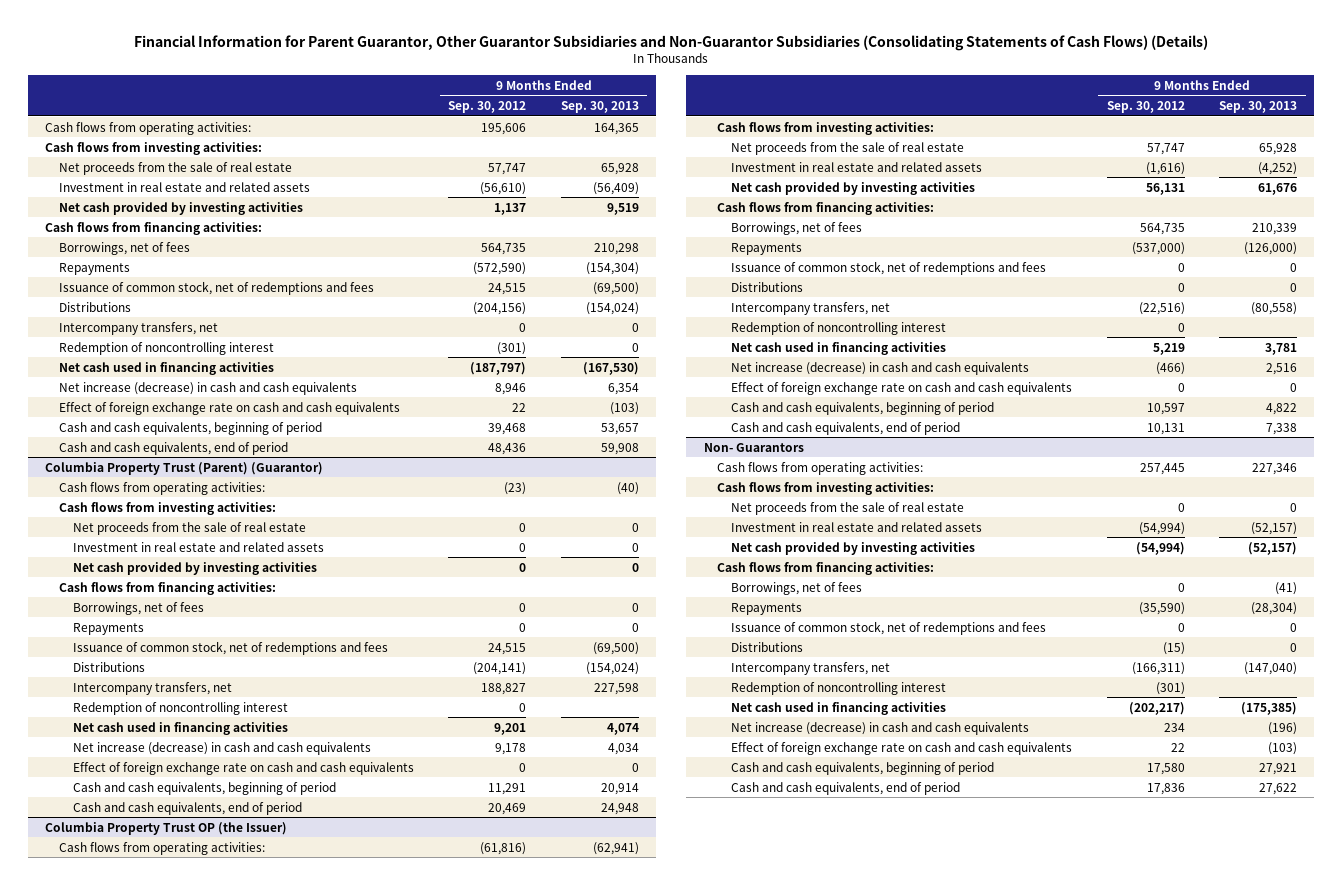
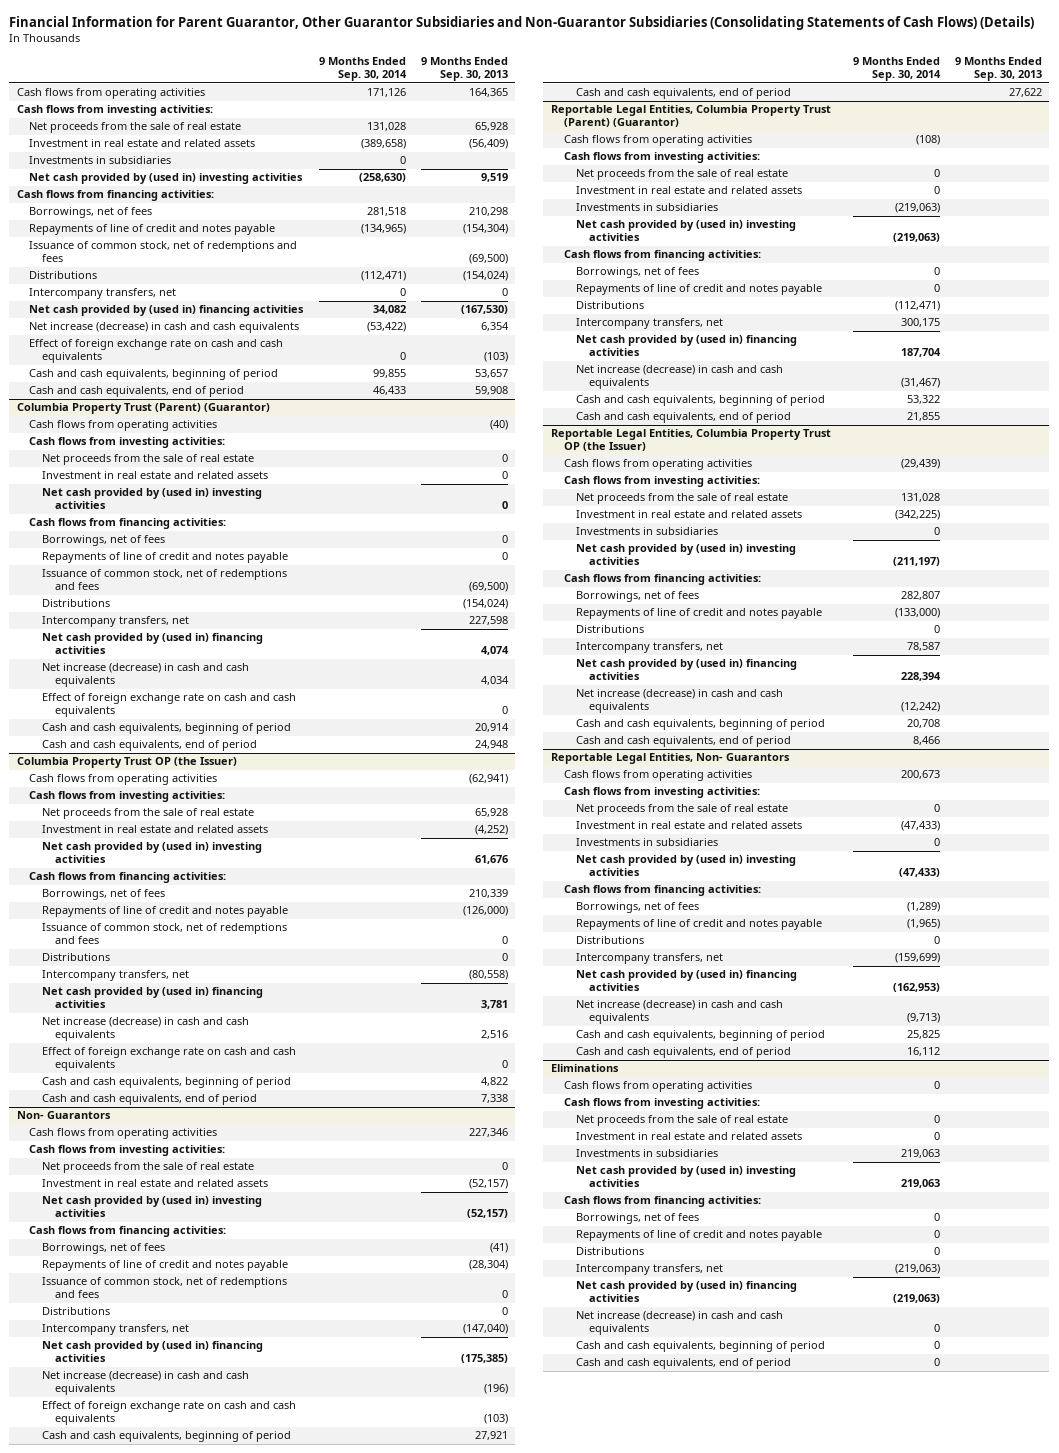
- | 9 Months Ended Sep. 30, 2012 | 9 Months Ended Sep. 30, 2013
+ | 9 Months Ended Sep. 30, 2014 | 9 Months Ended Sep. 30, 2013
- Cash flows from operating activities: | 195,606 | 164,365
+ Cash flows from operating activities | 171,126 | 164,365
- Net cash provided by investing activities | 1,137 | 9,519
+ Investments in subsidiaries | 0 |
+ Net cash provided by (used in) investing activities | (258,630) | 9,519
- Repayments | (572,590) | (154,304)
+ Repayments of line of credit and notes payable | (134,965) | (154,304)
- Redemption of noncontrolling interest | (301) | 0
- Net cash used in financing activities | (187,797) | (167,530)
+ Net cash provided by (used in) financing activities | 34,082 | (167,530)
@ Columbia Property Trust (Parent) (Guarantor)
- Cash flows from operating activities: | (23) | (40)
+ Cash flows from operating activities | | (40)
- Net cash provided by investing activities | 0 | 0
+ Net cash provided by (used in) investing activities | | 0
- Repayments | 0 | 0
+ Repayments of line of credit and notes payable | | 0
- Redemption of noncontrolling interest | 0 |
- Net cash used in financing activities | 9,201 | 4,074
+ Net cash provided by (used in) financing activities | | 4,074
@ Columbia Property Trust OP (the Issuer)
- Cash flows from operating activities: | (61,816) | (62,941)
+ Cash flows from operating activities | | (62,941)
- Net cash provided by investing activities | 56,131 | 61,676
+ Net cash provided by (used in) investing activities | | 61,676
- Repayments | (537,000) | (126,000)
+ Repayments of line of credit and notes payable | | (126,000)
- Redemption of noncontrolling interest | 0 |
- Net cash used in financing activities | 5,219 | 3,781
+ Net cash provided by (used in) financing activities | | 3,781
@ Non- Guarantors
- Cash flows from operating activities: | 257,445 | 227,346
+ Cash flows from operating activities | | 227,346
- Net cash provided by investing activities | (54,994) | (52,157)
+ Net cash provided by (used in) investing activities | | (52,157)
- Repayments | (35,590) | (28,304)
+ Repayments of line of credit and notes payable | | (28,304)
- Redemption of noncontrolling interest | (301) |
- Net cash used in financing activities | (202,217) | (175,385)
+ Net cash provided by (used in) financing activities | | (175,385)
+ Reportable Legal Entities, Columbia Property Trust (Parent) (Guarantor)
+ Cash flows from operating activities | (108) |
+ Cash flows from investing activities:
+ Net proceeds from the sale of real estate | 0 |
+ Investment in real estate and related assets | 0 |
+ Investments in subsidiaries | (219,063) |
+ Net cash provided by (used in) investing activities | (219,063) |
+ Cash flows from financing activities:
+ Borrowings, net of fees | 0 |
+ Repayments of line of credit and notes payable | 0 |
+ Distributions | (112,471) |
+ Intercompany transfers, net | 300,175 |
+ Net cash provided by (used in) financing activities | 187,704 |
+ Net increase (decrease) in cash and cash equivalents | (31,467) |
+ Cash and cash equivalents, beginning of period | 53,322 |
+ Cash and cash equivalents, end of period | 21,855 |
+ Reportable Legal Entities, Columbia Property Trust OP (the Issuer)
+ Cash flows from operating activities | (29,439) |
+ Cash flows from investing activities:
+ Net proceeds from the sale of real estate | 131,028 |
+ Investment in real estate and related assets | (342,225) |
+ Investments in subsidiaries | 0 |
+ Net cash provided by (used in) investing activities | (211,197) |
+ Cash flows from financing activities:
+ Borrowings, net of fees | 282,807 |
+ Repayments of line of credit and notes payable | (133,000) |
+ Distributions | 0 |
+ Intercompany transfers, net | 78,587 |
+ Net cash provided by (used in) financing activities | 228,394 |
+ Net increase (decrease) in cash and cash equivalents | (12,242) |
+ Cash and cash equivalents, beginning of period | 20,708 |
+ Cash and cash equivalents, end of period | 8,466 |
+ Reportable Legal Entities, Non- Guarantors
+ Cash flows from operating activities | 200,673 |
+ Cash flows from investing activities:
+ Net proceeds from the sale of real estate | 0 |
+ Investment in real estate and related assets | (47,433) |
+ Investments in subsidiaries | 0 |
+ Net cash provided by (used in) investing activities | (47,433) |
+ Cash flows from financing activities:
+ Borrowings, net of fees | (1,289) |
+ Repayments of line of credit and notes payable | (1,965) |
+ Distributions | 0 |
+ Intercompany transfers, net | (159,699) |
+ Net cash provided by (used in) financing activities | (162,953) |
+ Net increase (decrease) in cash and cash equivalents | (9,713) |
+ Cash and cash equivalents, beginning of period | 25,825 |
+ Cash and cash equivalents, end of period | 16,112 |
+ Eliminations
+ Cash flows from operating activities | 0 |
+ Cash flows from investing activities:
+ Net proceeds from the sale of real estate | 0 |
+ Investment in real estate and related assets | 0 |
+ Investments in subsidiaries | 219,063 |
+ Net cash provided by (used in) investing activities | 219,063 |
+ Cash flows from financing activities:
+ Borrowings, net of fees | 0 |
+ Repayments of line of credit and notes payable | 0 |
+ Distributions | 0 |
+ Intercompany transfers, net | (219,063) |
+ Net cash provided by (used in) financing activities | (219,063) |
+ Net increase (decrease) in cash and cash equivalents | 0 |
+ Cash and cash equivalents, beginning of period | 0 |
+ Cash and cash equivalents, end of period | 0 |

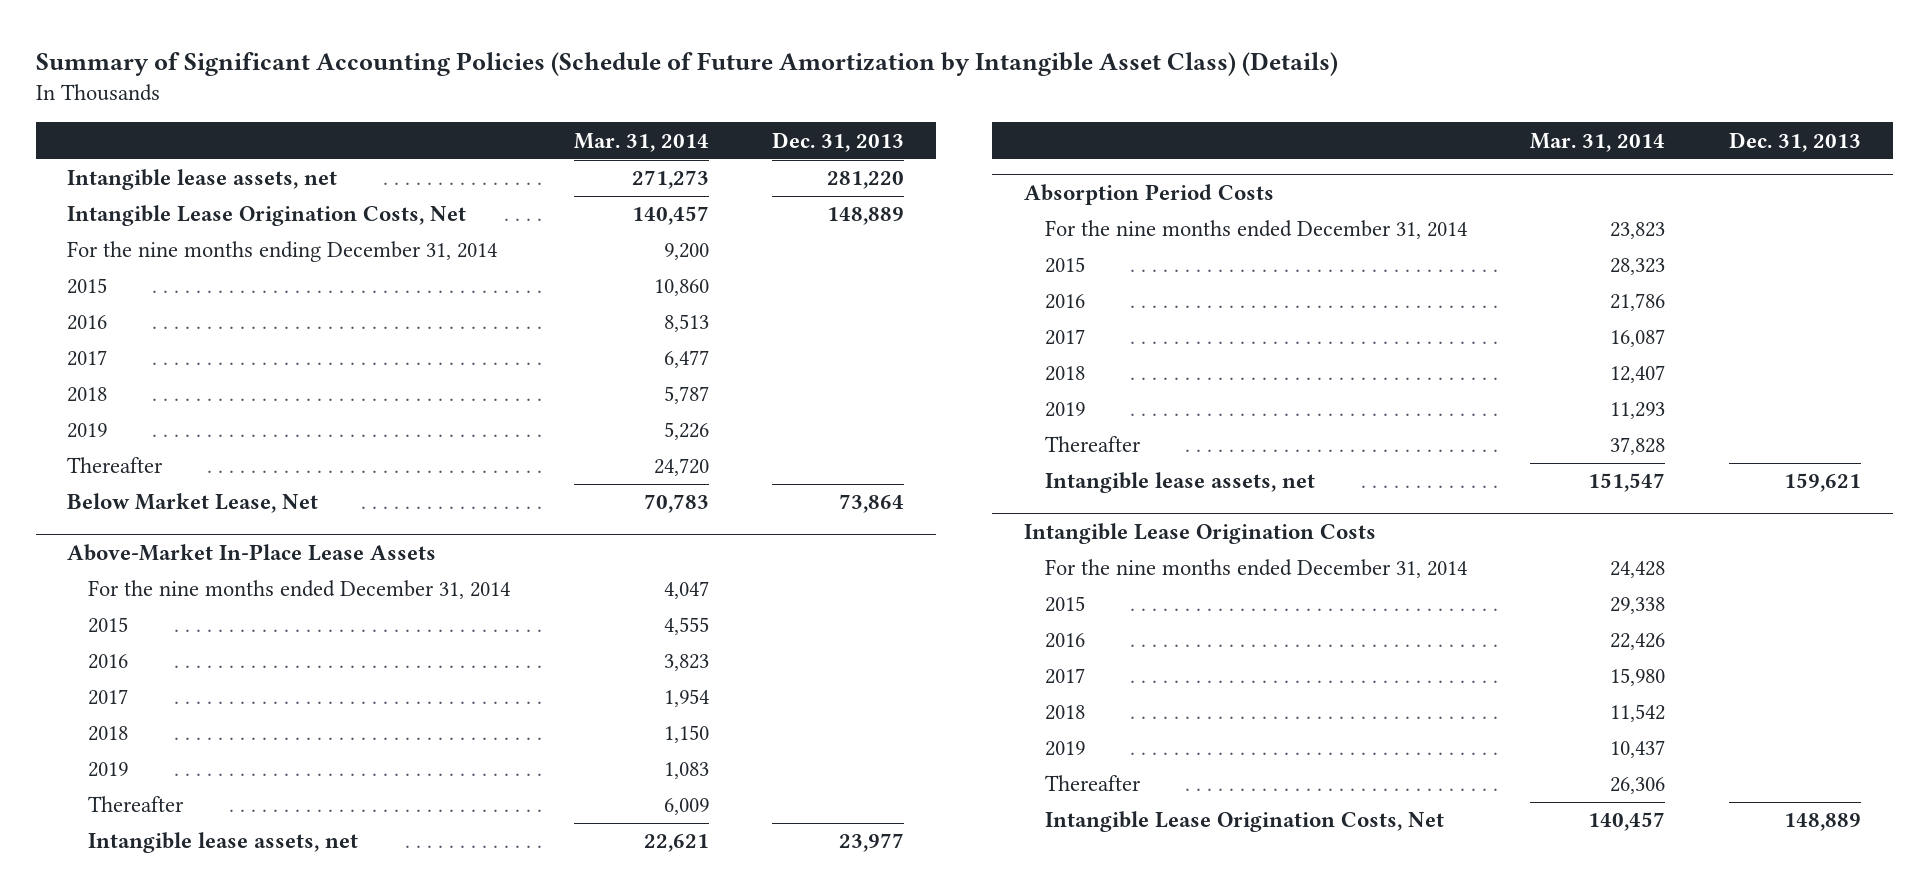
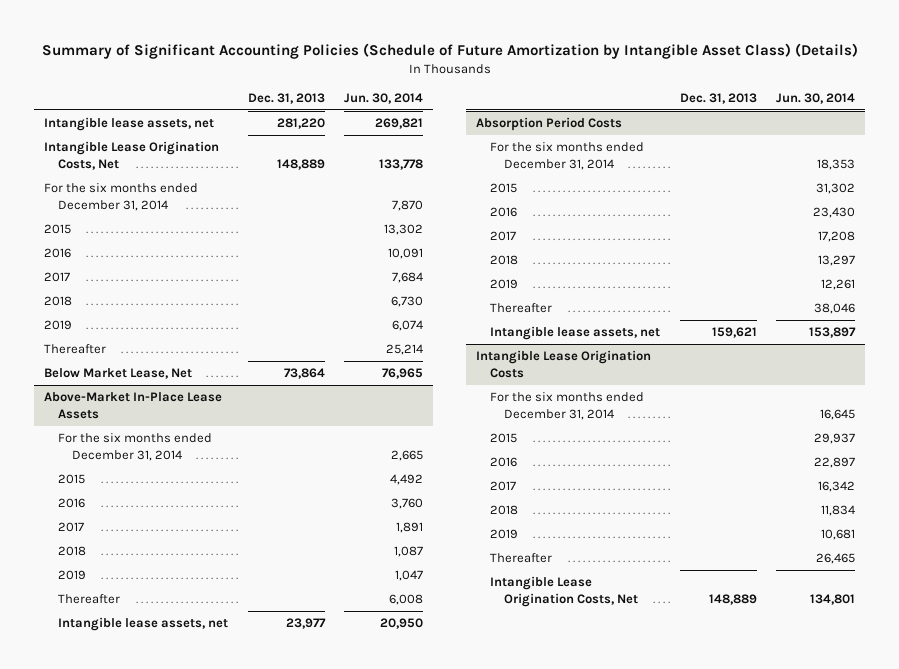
- | Mar. 31, 2014 | Dec. 31, 2013
+ | Dec. 31, 2013 | Jun. 30, 2014
- For the nine months ending December 31, 2014 | 9,200 |
+ For the six months ended December 31, 2014 | | 7,870
@ Above-Market In-Place Lease Assets
- For the nine months ended December 31, 2014 | 4,047 |
+ For the six months ended December 31, 2014 | | 2,665
@ Absorption Period Costs
- For the nine months ended December 31, 2014 | 23,823 |
+ For the six months ended December 31, 2014 | | 18,353
@ Intangible Lease Origination Costs
- For the nine months ended December 31, 2014 | 24,428 |
+ For the six months ended December 31, 2014 | | 16,645

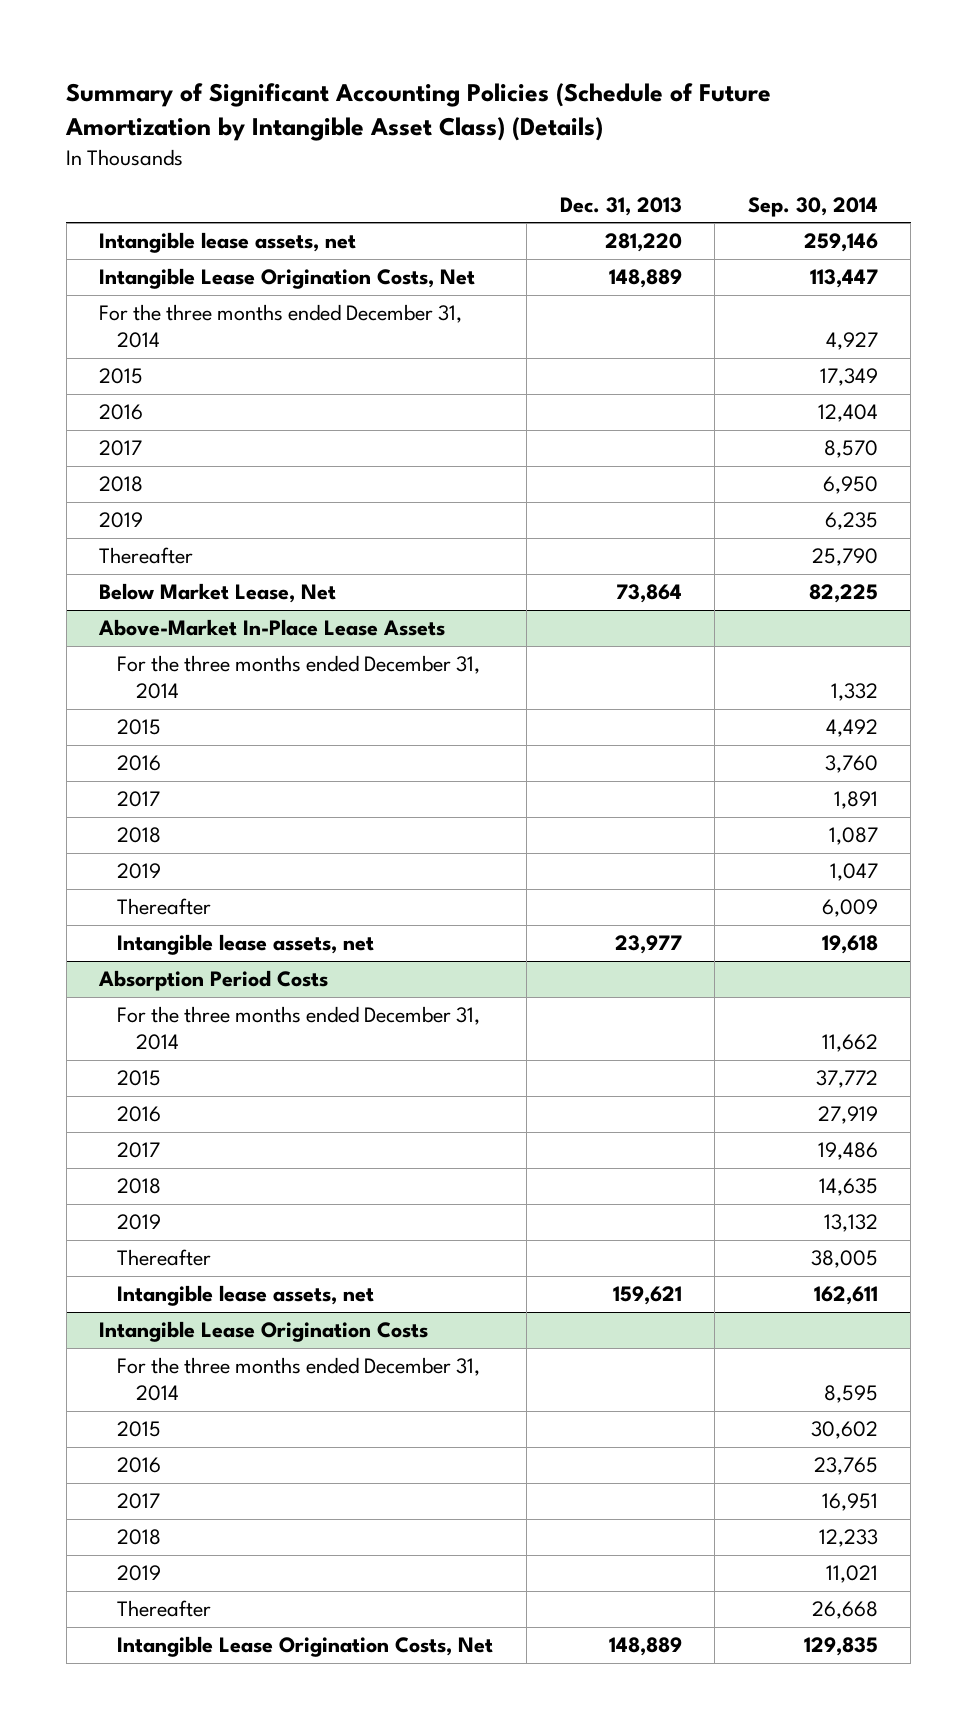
- | Dec. 31, 2013 | Jun. 30, 2014
+ | Dec. 31, 2013 | Sep. 30, 2014
- For the six months ended December 31, 2014 | | 7,870
+ For the three months ended December 31, 2014 | | 4,927
@ Above-Market In-Place Lease Assets
- For the six months ended December 31, 2014 | | 2,665
+ For the three months ended December 31, 2014 | | 1,332
@ Absorption Period Costs
- For the six months ended December 31, 2014 | | 18,353
+ For the three months ended December 31, 2014 | | 11,662
@ Intangible Lease Origination Costs
- For the six months ended December 31, 2014 | | 16,645
+ For the three months ended December 31, 2014 | | 8,595

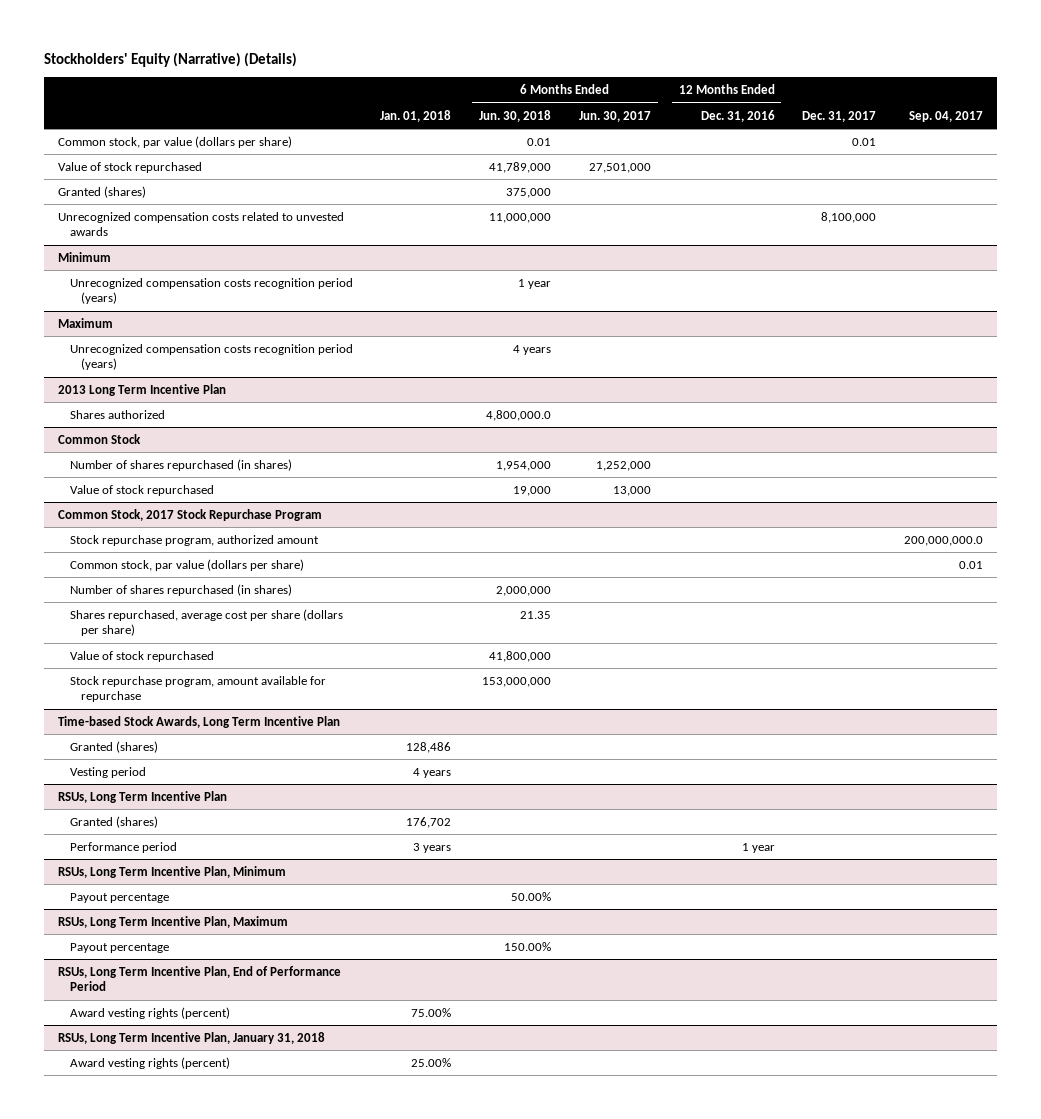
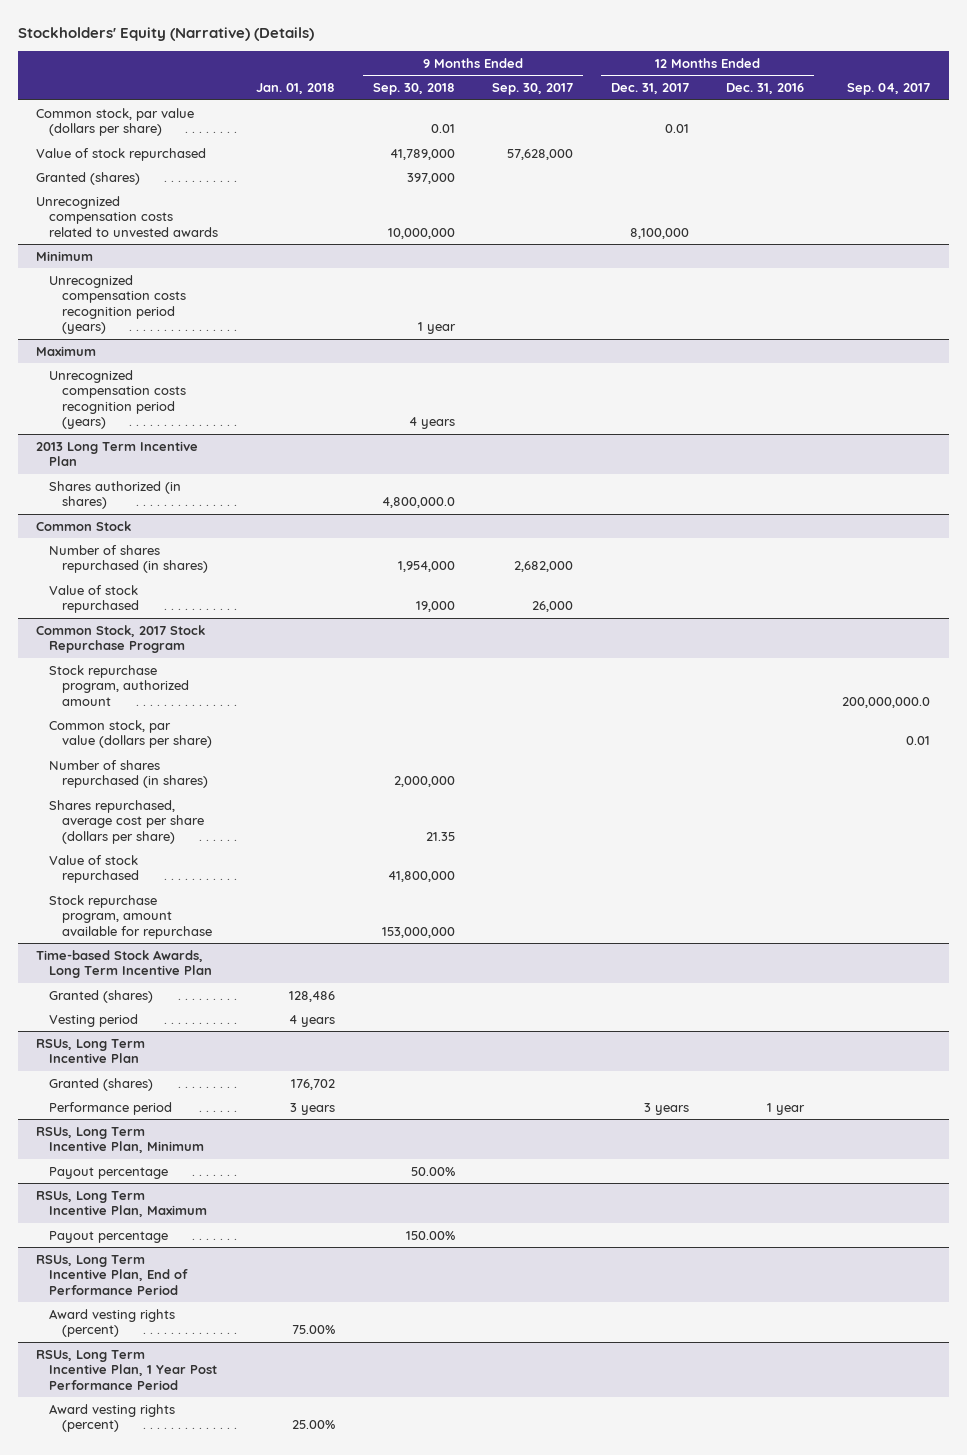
- | Jan. 01, 2018 | 6 Months Ended Jun. 30, 2018 | 6 Months Ended Jun. 30, 2017 | 12 Months Ended Dec. 31, 2016 | Dec. 31, 2017 | Sep. 04, 2017
+ | Jan. 01, 2018 | 9 Months Ended Sep. 30, 2018 | 9 Months Ended Sep. 30, 2017 | 12 Months Ended Dec. 31, 2017 | 12 Months Ended Dec. 31, 2016 | Sep. 04, 2017
@ 2013 Long Term Incentive Plan
- Shares authorized | | 4,800,000.0 | | | |
+ Shares authorized (in shares) | | 4,800,000.0 | | | |
- RSUs, Long Term Incentive Plan, January 31, 2018
+ RSUs, Long Term Incentive Plan, 1 Year Post Performance Period

